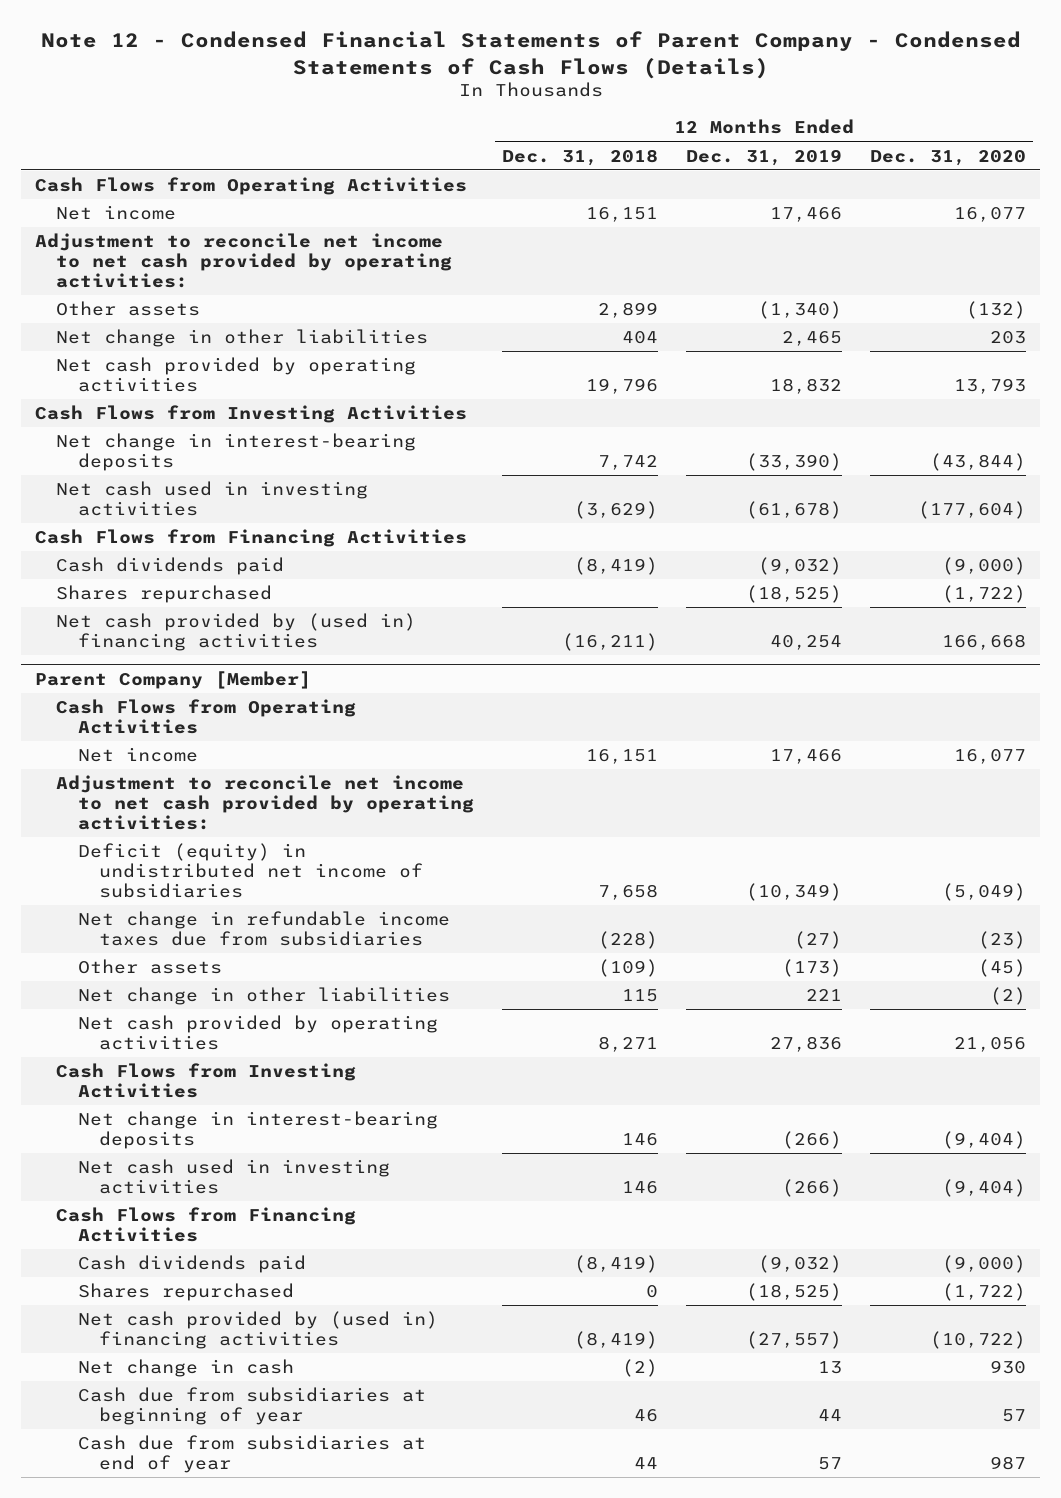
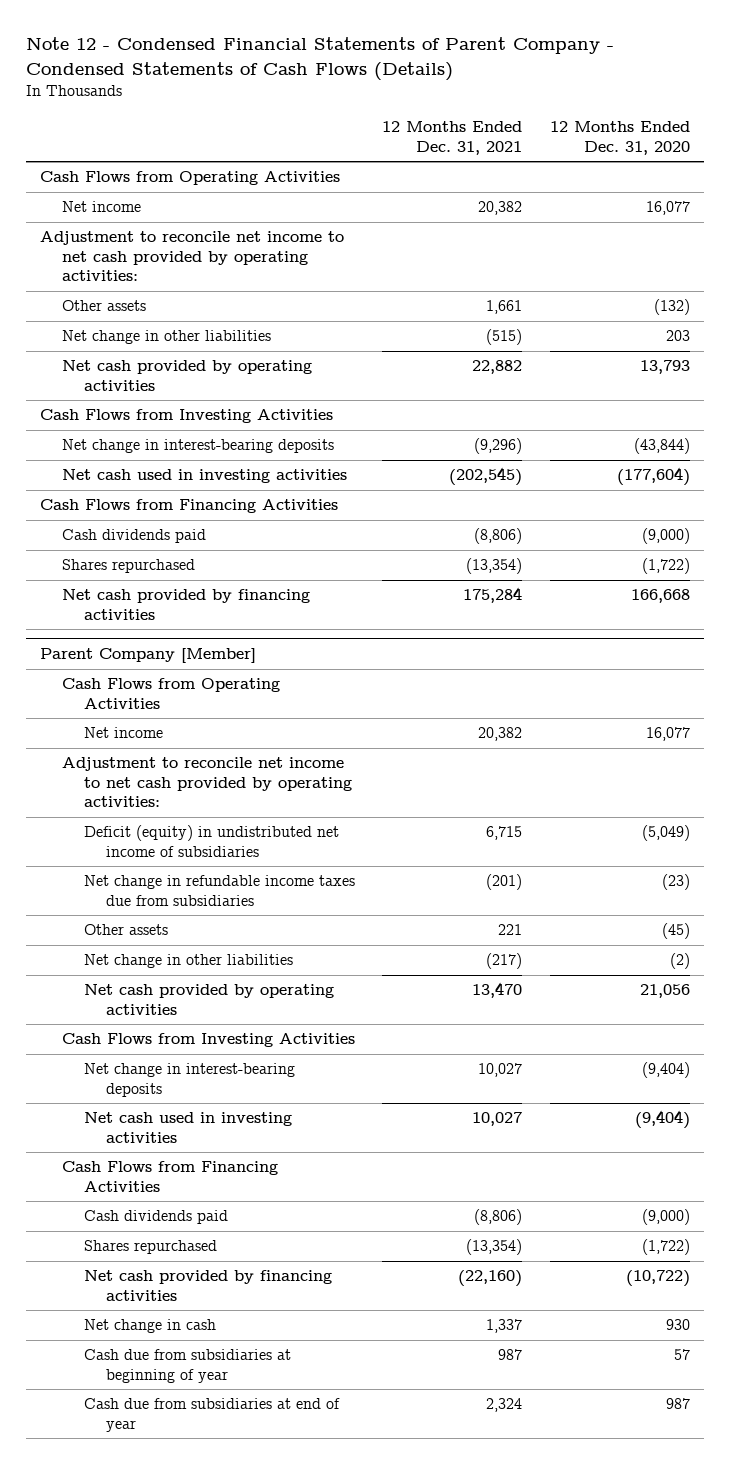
- | 12 Months Ended Dec. 31, 2018 | 12 Months Ended Dec. 31, 2019 | 12 Months Ended Dec. 31, 2020
+ | 12 Months Ended Dec. 31, 2021 | 12 Months Ended Dec. 31, 2020
- Net cash provided by (used in) financing activities | (16,211) | 40,254 | 166,668
+ Net cash provided by financing activities | 175,284 | 166,668
@ Parent Company [Member]
- Net cash provided by (used in) financing activities | (8,419) | (27,557) | (10,722)
+ Net cash provided by financing activities | (22,160) | (10,722)

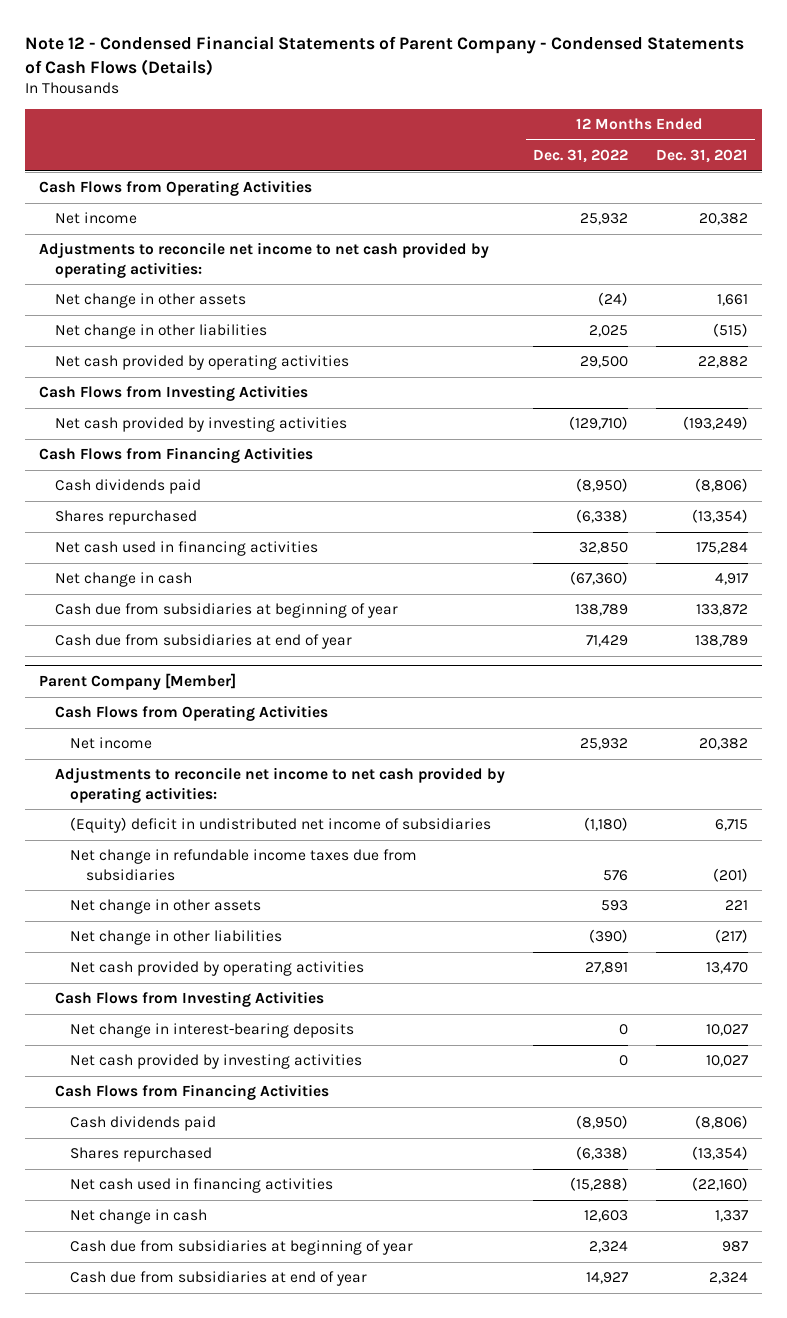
- | 12 Months Ended Dec. 31, 2021 | 12 Months Ended Dec. 31, 2020
+ | 12 Months Ended Dec. 31, 2022 | 12 Months Ended Dec. 31, 2021
- Adjustment to reconcile net income to net cash provided by operating activities:
- Other assets | 1,661 | (132)
+ Adjustments to reconcile net income to net cash provided by operating activities:
+ Net change in other assets | (24) | 1,661
- Net change in interest-bearing deposits | (9,296) | (43,844)
- Net cash used in investing activities | (202,545) | (177,604)
+ Net cash provided by investing activities | (129,710) | (193,249)
- Net cash provided by financing activities | 175,284 | 166,668
+ Net cash used in financing activities | 32,850 | 175,284
+ Net change in cash | (67,360) | 4,917
+ Cash due from subsidiaries at beginning of year | 138,789 | 133,872
+ Cash due from subsidiaries at end of year | 71,429 | 138,789
@ Parent Company [Member]
- Adjustment to reconcile net income to net cash provided by operating activities:
- Deficit (equity) in undistributed net income of subsidiaries | 6,715 | (5,049)
+ Adjustments to reconcile net income to net cash provided by operating activities:
+ (Equity) deficit in undistributed net income of subsidiaries | (1,180) | 6,715
- Other assets | 221 | (45)
+ Net change in other assets | 593 | 221
- Net cash used in investing activities | 10,027 | (9,404)
+ Net cash provided by investing activities | 0 | 10,027
- Net cash provided by financing activities | (22,160) | (10,722)
+ Net cash used in financing activities | (15,288) | (22,160)

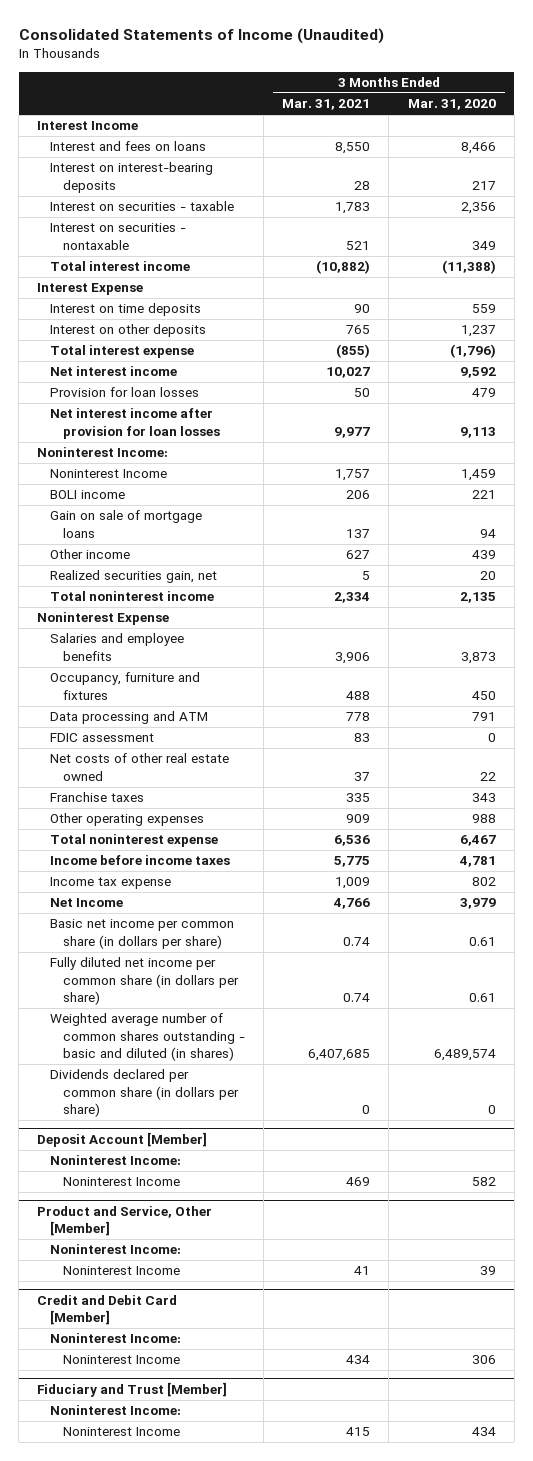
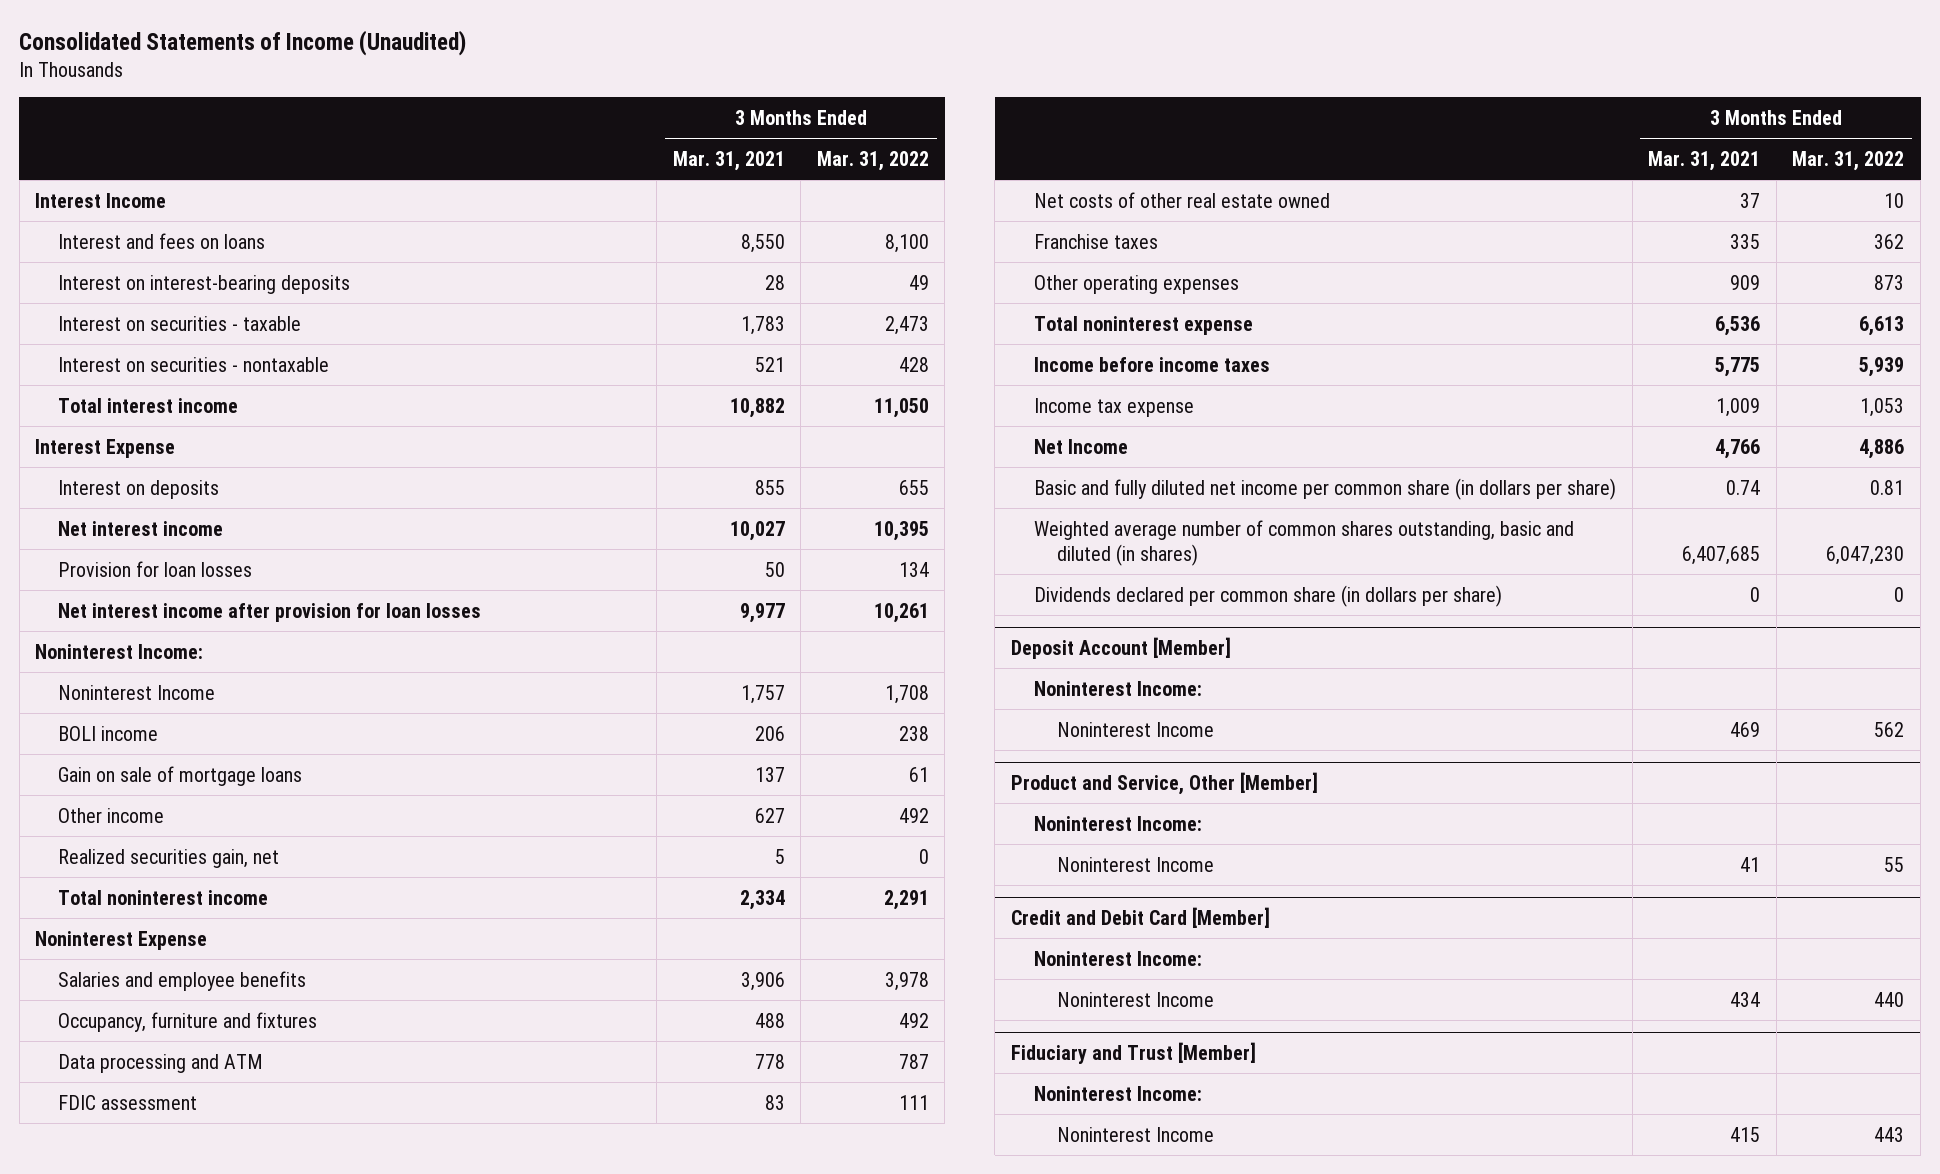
- | 3 Months Ended Mar. 31, 2021 | 3 Months Ended Mar. 31, 2020
+ | 3 Months Ended Mar. 31, 2021 | 3 Months Ended Mar. 31, 2022
- Total interest income | (10,882) | (11,388)
+ Total interest income | 10,882 | 11,050
- Interest on time deposits | 90 | 559
- Interest on other deposits | 765 | 1,237
- Total interest expense | (855) | (1,796)
+ Interest on deposits | 855 | 655
- Basic net income per common share (in dollars per share) | 0.74 | 0.61
- Fully diluted net income per common share (in dollars per share) | 0.74 | 0.61
- Weighted average number of common shares outstanding - basic and diluted (in shares) | 6,407,685 | 6,489,574
+ Basic and fully diluted net income per common share (in dollars per share) | 0.74 | 0.81
+ Weighted average number of common shares outstanding, basic and diluted (in shares) | 6,407,685 | 6,047,230

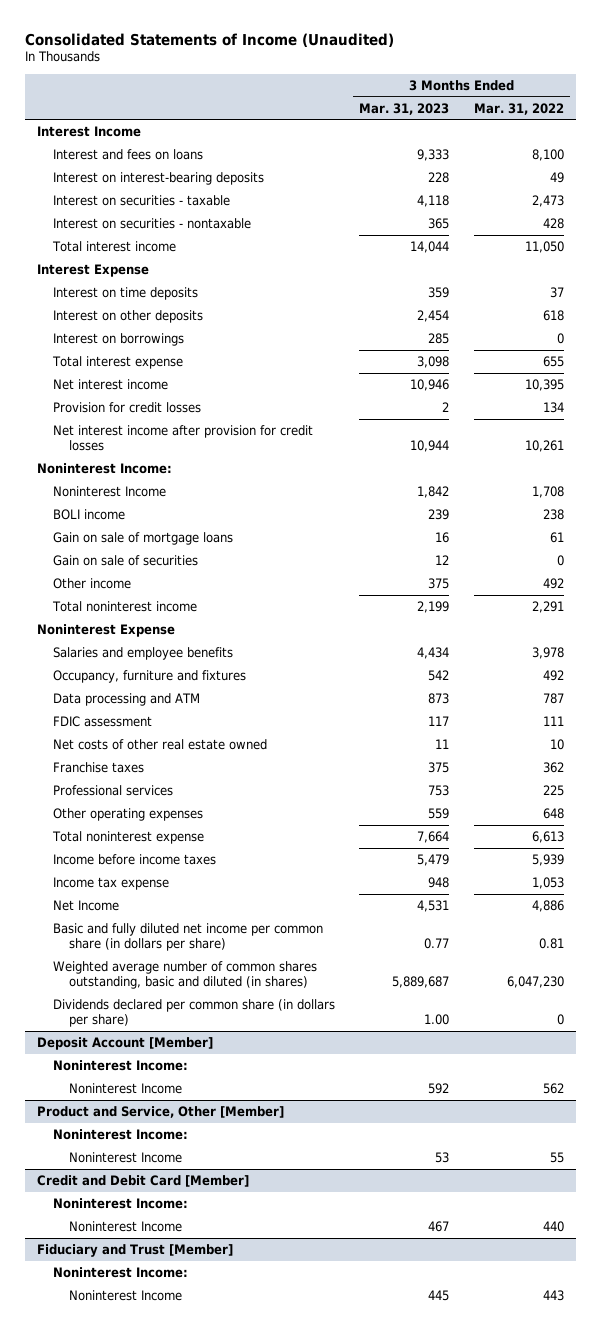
- | 3 Months Ended Mar. 31, 2021 | 3 Months Ended Mar. 31, 2022
+ | 3 Months Ended Mar. 31, 2023 | 3 Months Ended Mar. 31, 2022
- Interest on deposits | 855 | 655
+ Interest on time deposits | 359 | 37
+ Interest on other deposits | 2,454 | 618
+ Interest on borrowings | 285 | 0
+ Total interest expense | 3,098 | 655
- Provision for loan losses | 50 | 134
- Net interest income after provision for loan losses | 9,977 | 10,261
+ Provision for credit losses | 2 | 134
+ Net interest income after provision for credit losses | 10,944 | 10,261
+ Gain on sale of securities | 12 | 0
- Realized securities gain, net | 5 | 0
- Other operating expenses | 909 | 873
+ Professional services | 753 | 225
+ Other operating expenses | 559 | 648

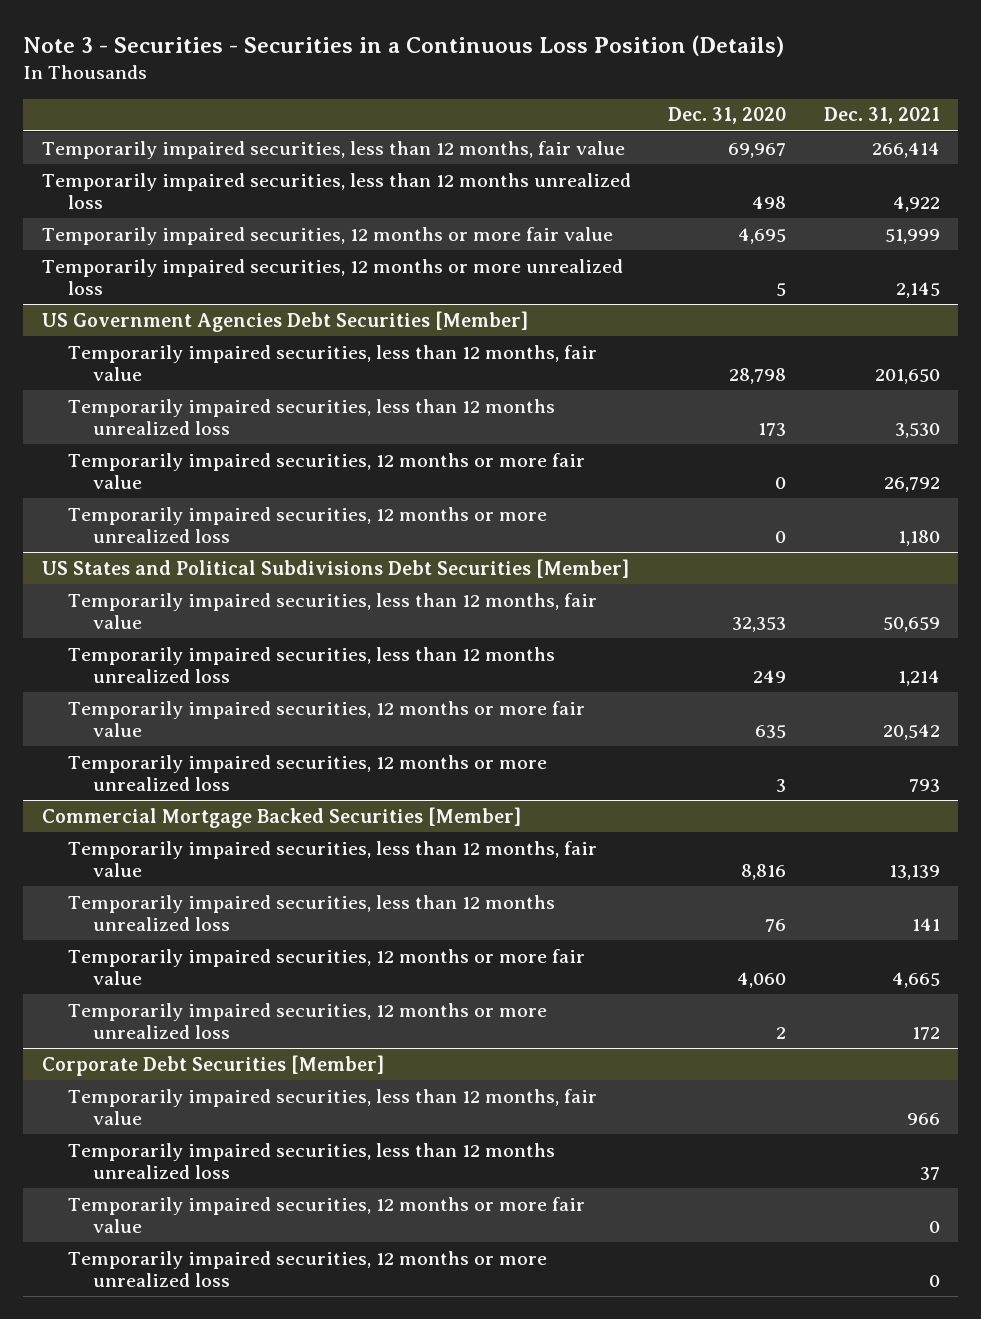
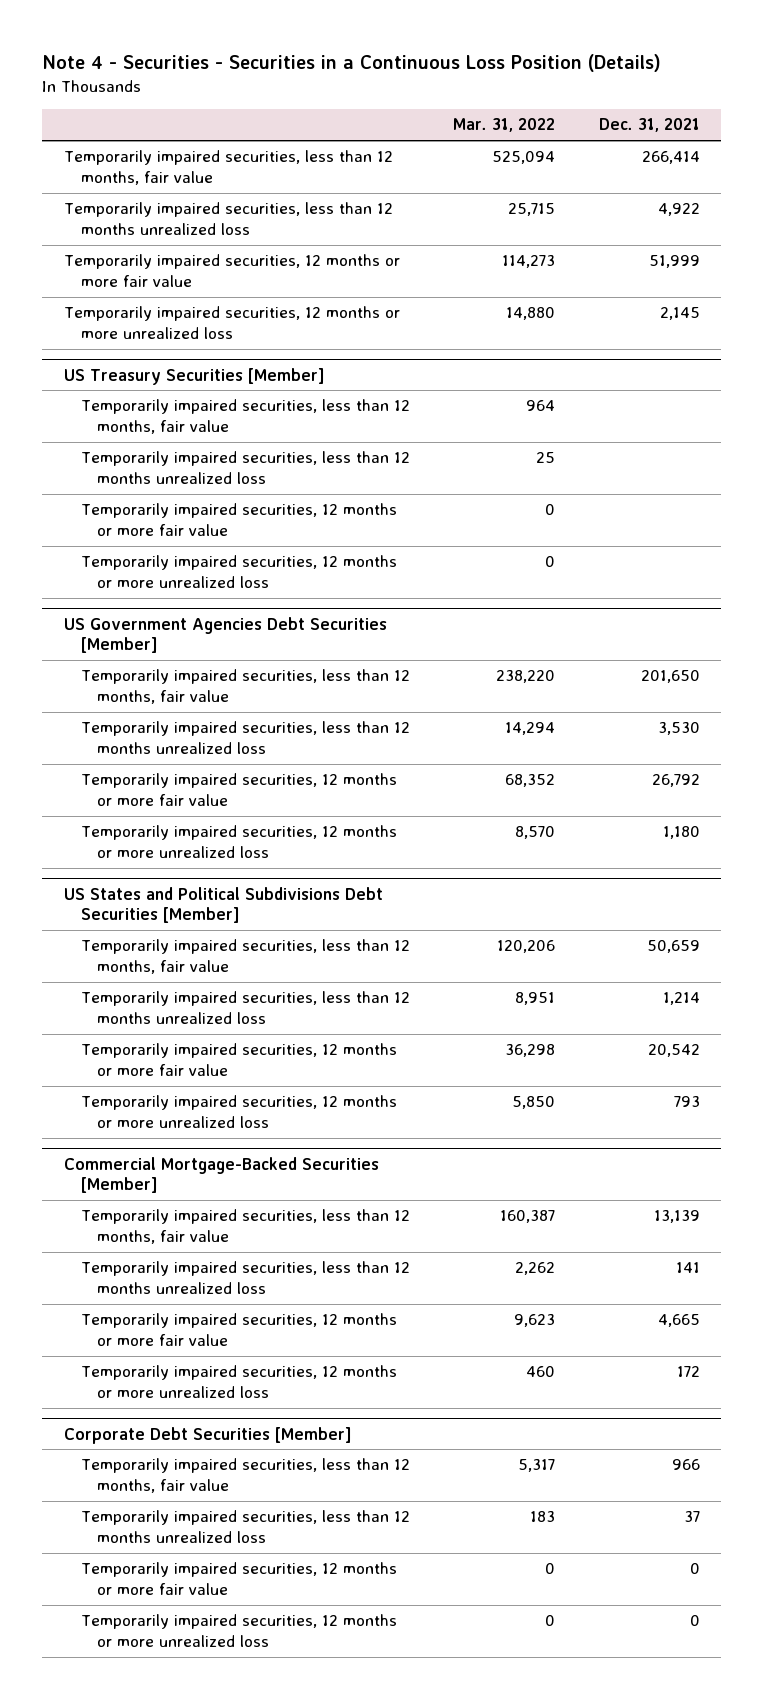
- Note 3 - Securities - Securities in a Continuous Loss Position (Details)
+ Note 4 - Securities - Securities in a Continuous Loss Position (Details)
- | Dec. 31, 2020 | Dec. 31, 2021
+ | Mar. 31, 2022 | Dec. 31, 2021
+ US Treasury Securities [Member]
+ Temporarily impaired securities, less than 12 months, fair value | 964 |
+ Temporarily impaired securities, less than 12 months unrealized loss | 25 |
+ Temporarily impaired securities, 12 months or more fair value | 0 |
+ Temporarily impaired securities, 12 months or more unrealized loss | 0 |
- Commercial Mortgage Backed Securities [Member]
+ Commercial Mortgage-Backed Securities [Member]

